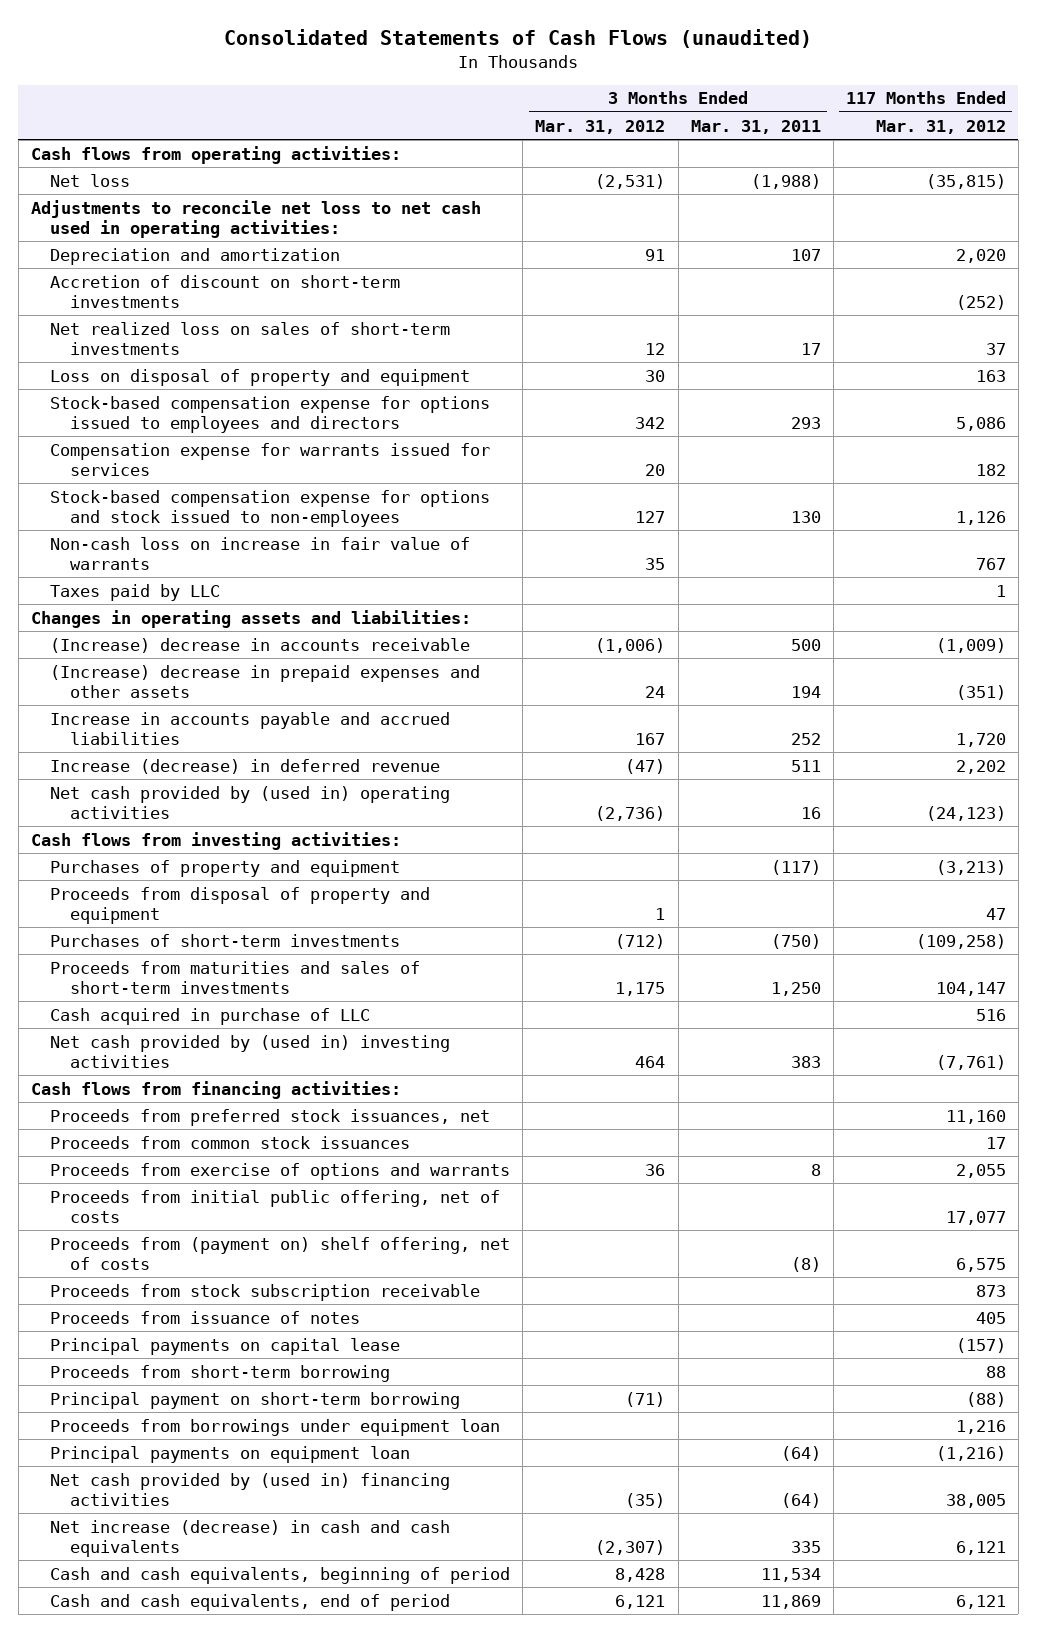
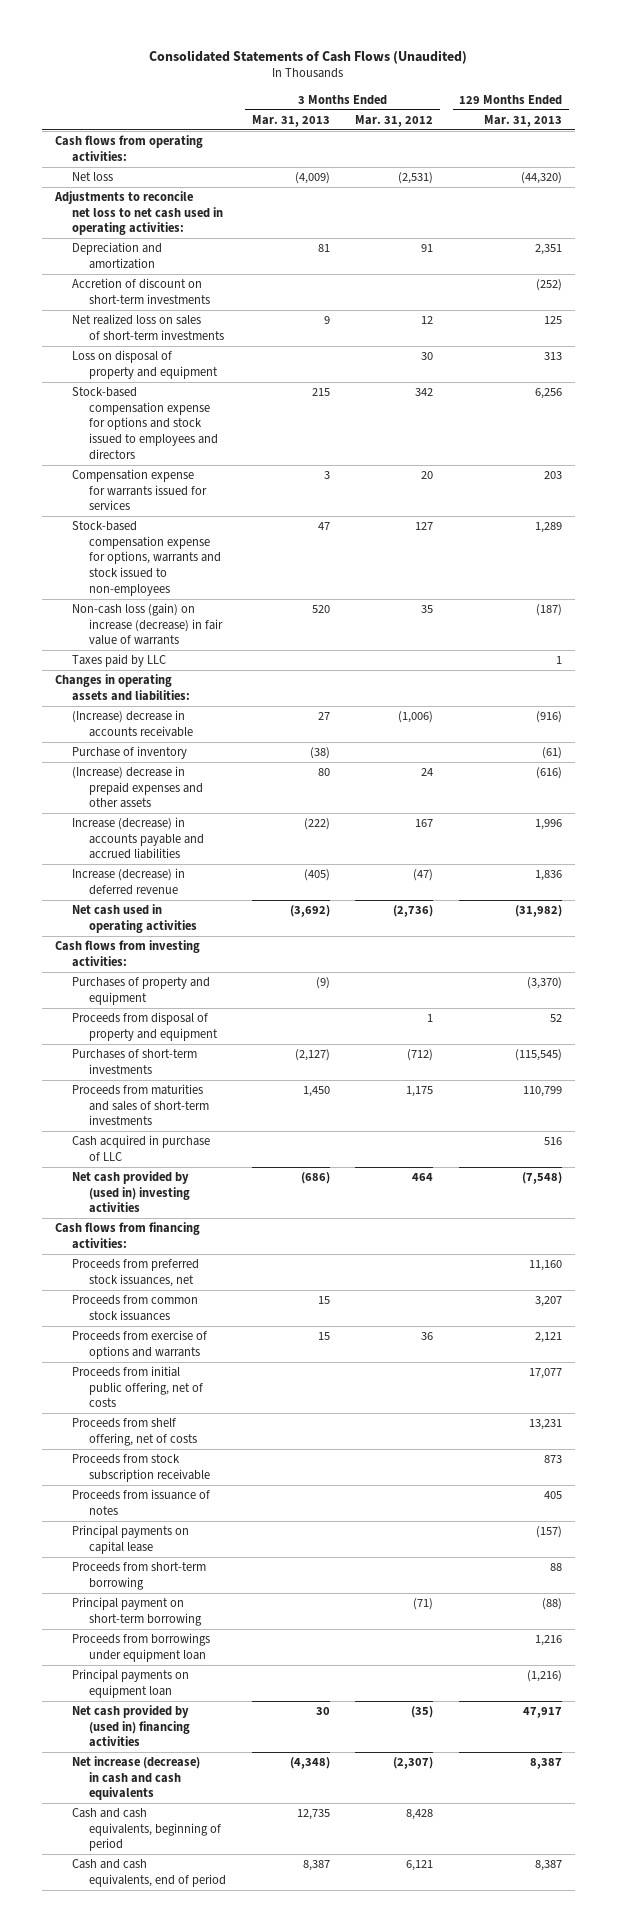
- Consolidated Statements of Cash Flows (unaudited)
+ Consolidated Statements of Cash Flows (Unaudited)
- | 3 Months Ended Mar. 31, 2012 | 3 Months Ended Mar. 31, 2011 | 117 Months Ended Mar. 31, 2012
+ | 3 Months Ended Mar. 31, 2013 | 3 Months Ended Mar. 31, 2012 | 129 Months Ended Mar. 31, 2013
- Stock-based compensation expense for options issued to employees and directors | 342 | 293 | 5,086
+ Stock-based compensation expense for options and stock issued to employees and directors | 215 | 342 | 6,256
- Stock-based compensation expense for options and stock issued to non-employees | 127 | 130 | 1,126
- Non-cash loss on increase in fair value of warrants | 35 | | 767
+ Stock-based compensation expense for options, warrants and stock issued to non-employees | 47 | 127 | 1,289
+ Non-cash loss (gain) on increase (decrease) in fair value of warrants | 520 | 35 | (187)
+ Purchase of inventory | (38) | | (61)
- Increase in accounts payable and accrued liabilities | 167 | 252 | 1,720
+ Increase (decrease) in accounts payable and accrued liabilities | (222) | 167 | 1,996
- Net cash provided by (used in) operating activities | (2,736) | 16 | (24,123)
+ Net cash used in operating activities | (3,692) | (2,736) | (31,982)
- Proceeds from (payment on) shelf offering, net of costs | | (8) | 6,575
+ Proceeds from shelf offering, net of costs | | | 13,231

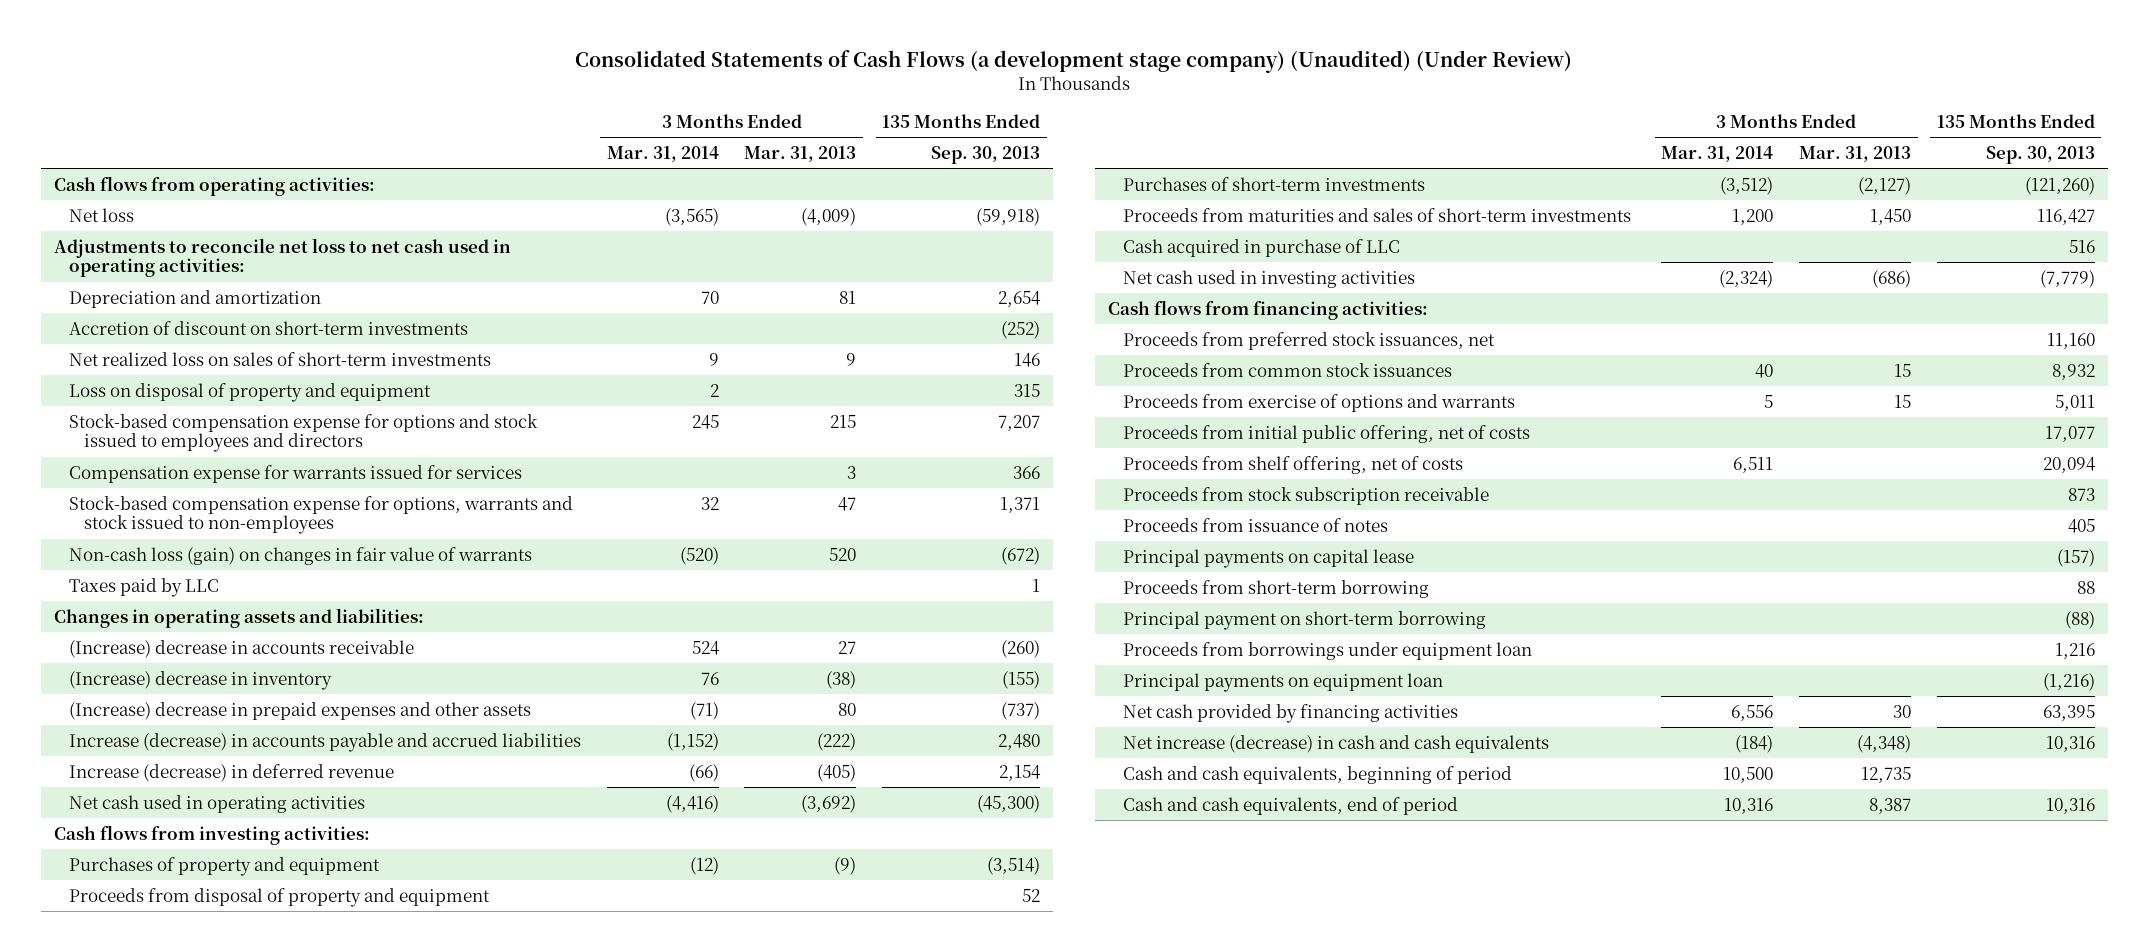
- Consolidated Statements of Cash Flows (Unaudited)
+ Consolidated Statements of Cash Flows (a development stage company) (Unaudited) (Under Review)
- | 3 Months Ended Mar. 31, 2013 | 3 Months Ended Mar. 31, 2012 | 129 Months Ended Mar. 31, 2013
+ | 3 Months Ended Mar. 31, 2014 | 3 Months Ended Mar. 31, 2013 | 135 Months Ended Sep. 30, 2013
- Non-cash loss (gain) on increase (decrease) in fair value of warrants | 520 | 35 | (187)
+ Non-cash loss (gain) on changes in fair value of warrants | (520) | 520 | (672)
- Purchase of inventory | (38) | | (61)
+ (Increase) decrease in inventory | 76 | (38) | (155)
- Net cash provided by (used in) investing activities | (686) | 464 | (7,548)
+ Net cash used in investing activities | (2,324) | (686) | (7,779)
- Net cash provided by (used in) financing activities | 30 | (35) | 47,917
+ Net cash provided by financing activities | 6,556 | 30 | 63,395

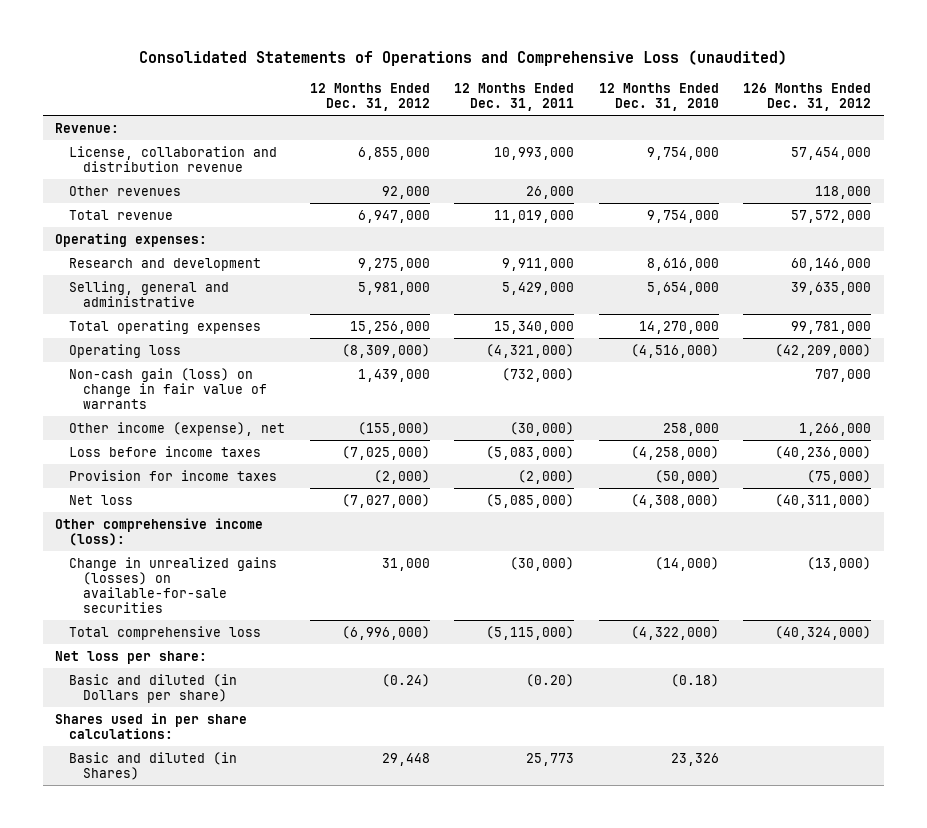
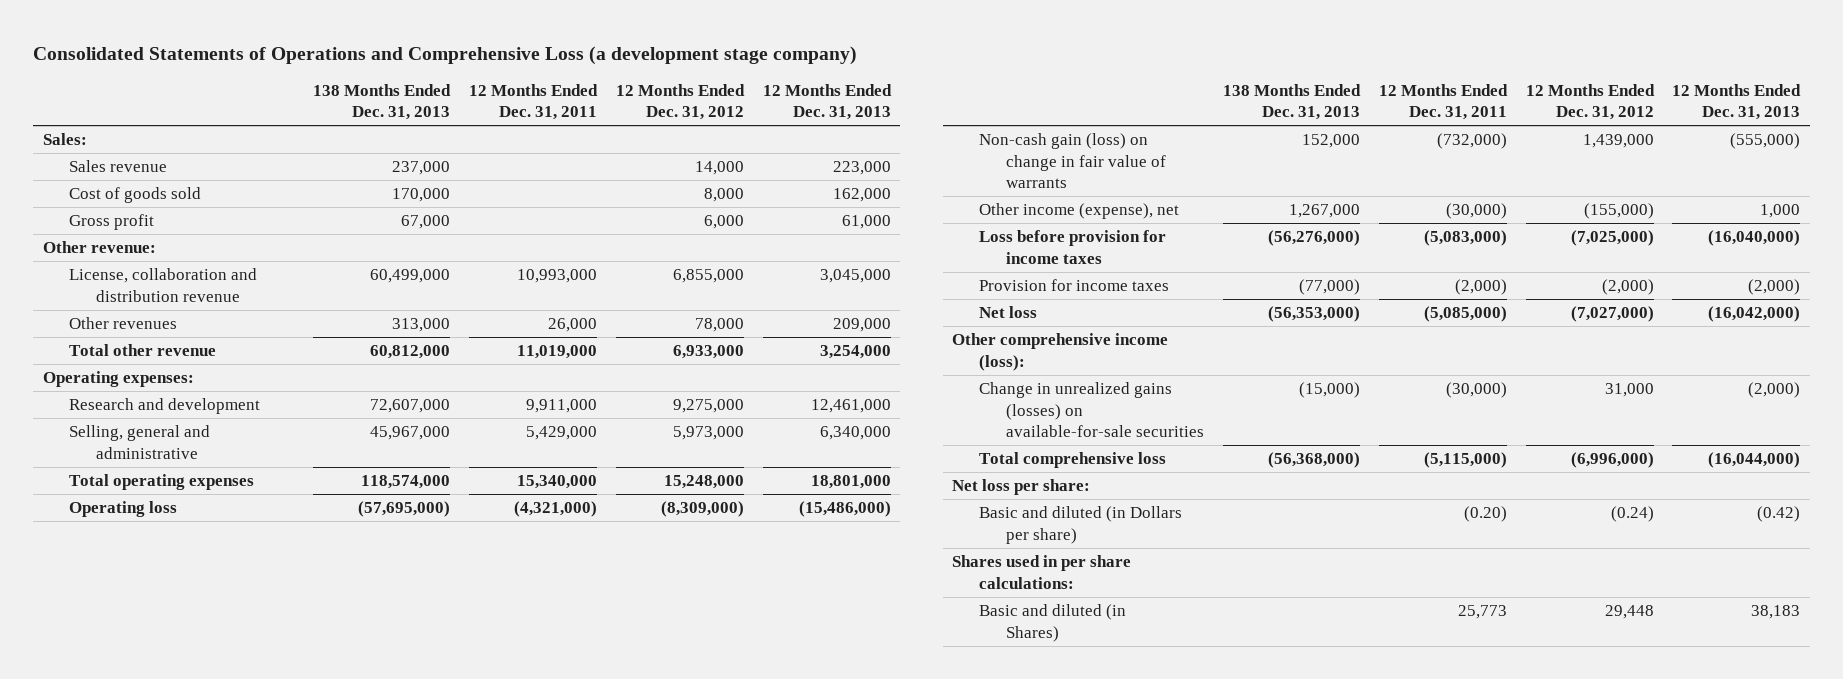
- Consolidated Statements of Operations and Comprehensive Loss (unaudited)
+ Consolidated Statements of Operations and Comprehensive Loss (a development stage company)
- | 12 Months Ended Dec. 31, 2012 | 12 Months Ended Dec. 31, 2011 | 12 Months Ended Dec. 31, 2010 | 126 Months Ended Dec. 31, 2012
+ | 138 Months Ended Dec. 31, 2013 | 12 Months Ended Dec. 31, 2011 | 12 Months Ended Dec. 31, 2012 | 12 Months Ended Dec. 31, 2013
- Revenue:
+ Sales:
+ Sales revenue | 237,000 | | 14,000 | 223,000
+ Cost of goods sold | 170,000 | | 8,000 | 162,000
+ Gross profit | 67,000 | | 6,000 | 61,000
+ Other revenue:
- Other revenues | 92,000 | 26,000 | | 118,000
- Total revenue | 6,947,000 | 11,019,000 | 9,754,000 | 57,572,000
+ Other revenues | 313,000 | 26,000 | 78,000 | 209,000
+ Total other revenue | 60,812,000 | 11,019,000 | 6,933,000 | 3,254,000
- Selling, general and administrative | 5,981,000 | 5,429,000 | 5,654,000 | 39,635,000
- Total operating expenses | 15,256,000 | 15,340,000 | 14,270,000 | 99,781,000
+ Selling, general and administrative | 45,967,000 | 5,429,000 | 5,973,000 | 6,340,000
+ Total operating expenses | 118,574,000 | 15,340,000 | 15,248,000 | 18,801,000
- Loss before income taxes | (7,025,000) | (5,083,000) | (4,258,000) | (40,236,000)
+ Loss before provision for income taxes | (56,276,000) | (5,083,000) | (7,025,000) | (16,040,000)

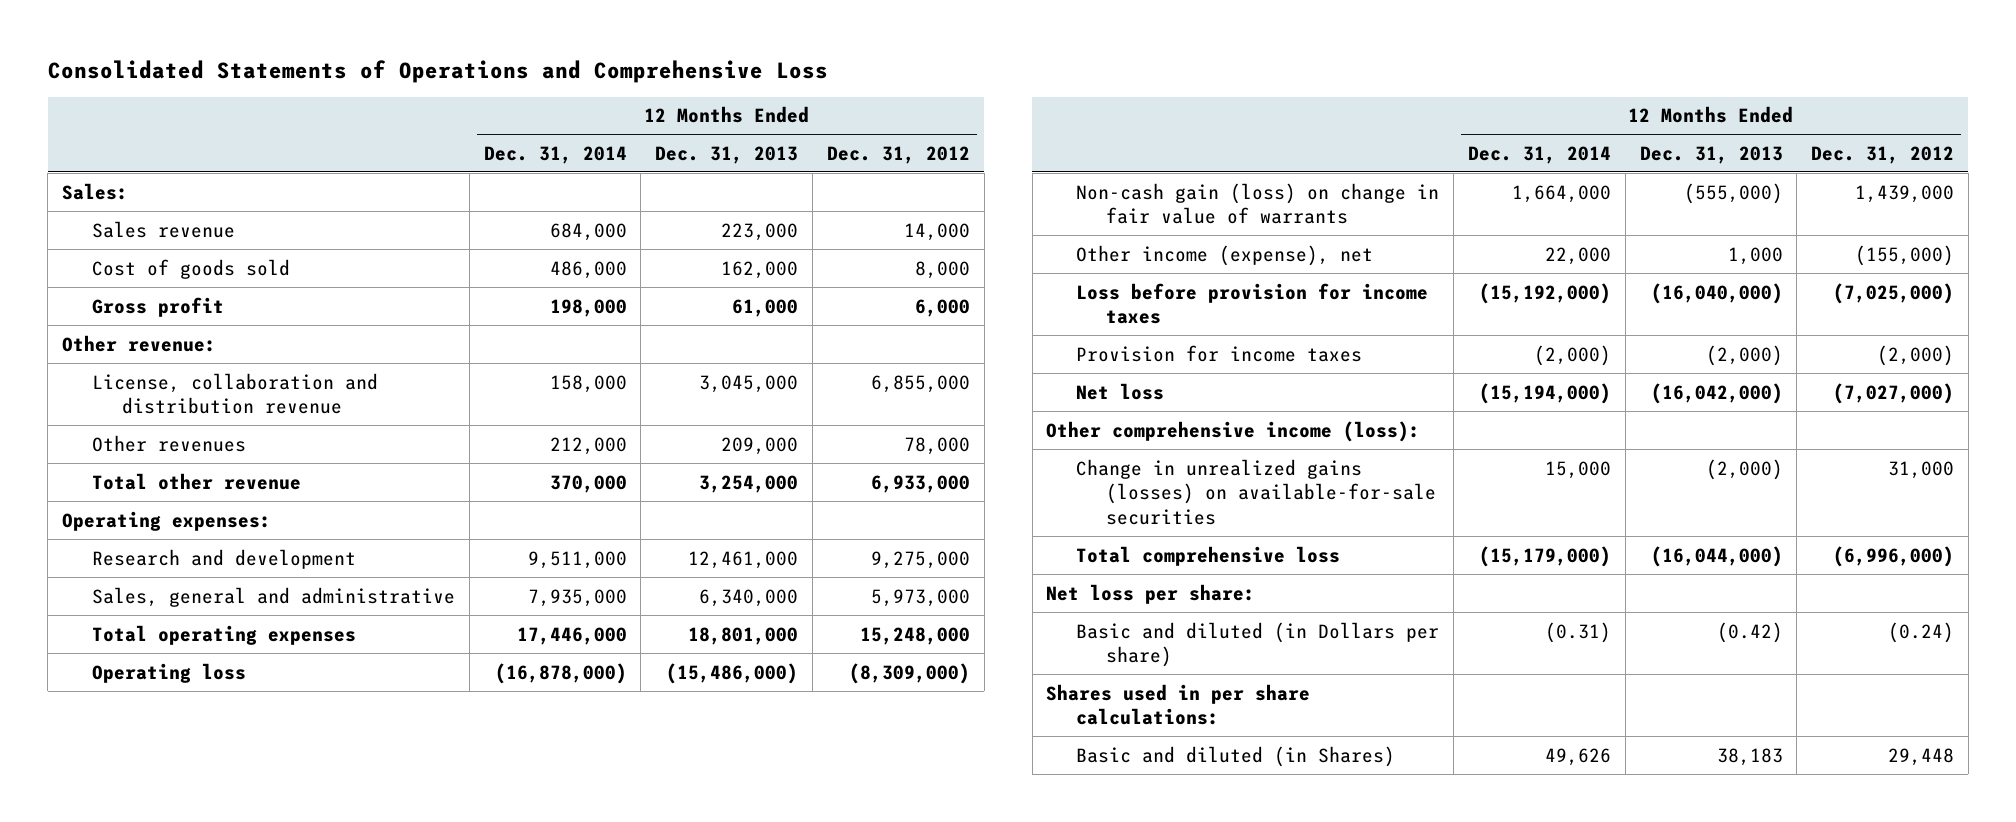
- Consolidated Statements of Operations and Comprehensive Loss (a development stage company)
+ Consolidated Statements of Operations and Comprehensive Loss
- | 138 Months Ended Dec. 31, 2013 | 12 Months Ended Dec. 31, 2011 | 12 Months Ended Dec. 31, 2012 | 12 Months Ended Dec. 31, 2013
+ | 12 Months Ended Dec. 31, 2014 | 12 Months Ended Dec. 31, 2013 | 12 Months Ended Dec. 31, 2012
- Selling, general and administrative | 45,967,000 | 5,429,000 | 5,973,000 | 6,340,000
+ Sales, general and administrative | 7,935,000 | 6,340,000 | 5,973,000

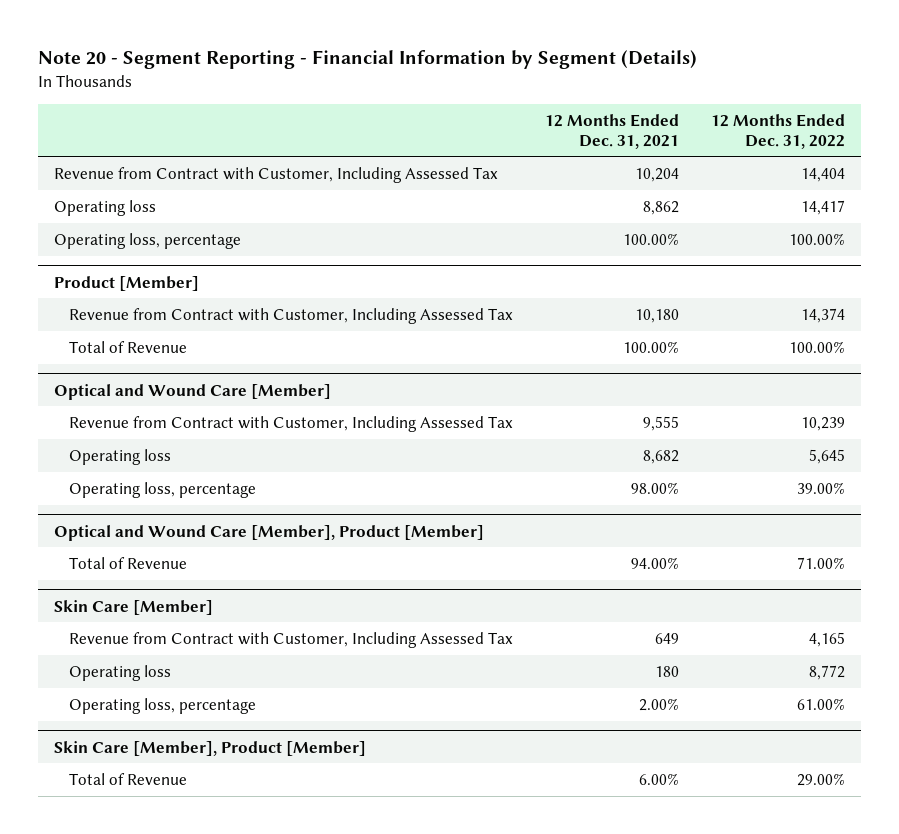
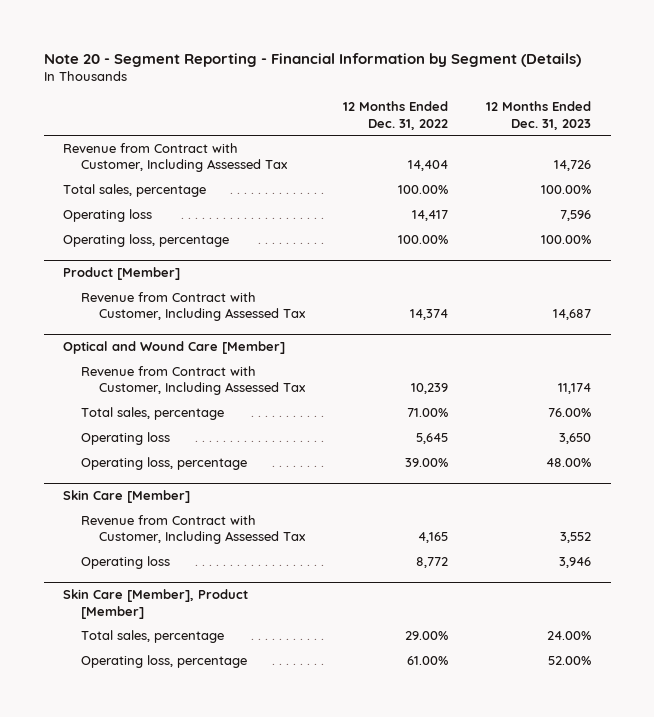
- | 12 Months Ended Dec. 31, 2021 | 12 Months Ended Dec. 31, 2022
+ | 12 Months Ended Dec. 31, 2022 | 12 Months Ended Dec. 31, 2023
+ Total sales, percentage | 100.00% | 100.00%
@ Product [Member]
- Total of Revenue | 100.00% | 100.00%
@ Optical and Wound Care [Member]
+ Total sales, percentage | 71.00% | 76.00%
- Optical and Wound Care [Member], Product [Member]
- Total of Revenue | 94.00% | 71.00%
@ Skin Care [Member]
- Operating loss, percentage | 2.00% | 61.00%
@ Skin Care [Member], Product [Member]
- Total of Revenue | 6.00% | 29.00%
+ Total sales, percentage | 29.00% | 24.00%
+ Operating loss, percentage | 61.00% | 52.00%

